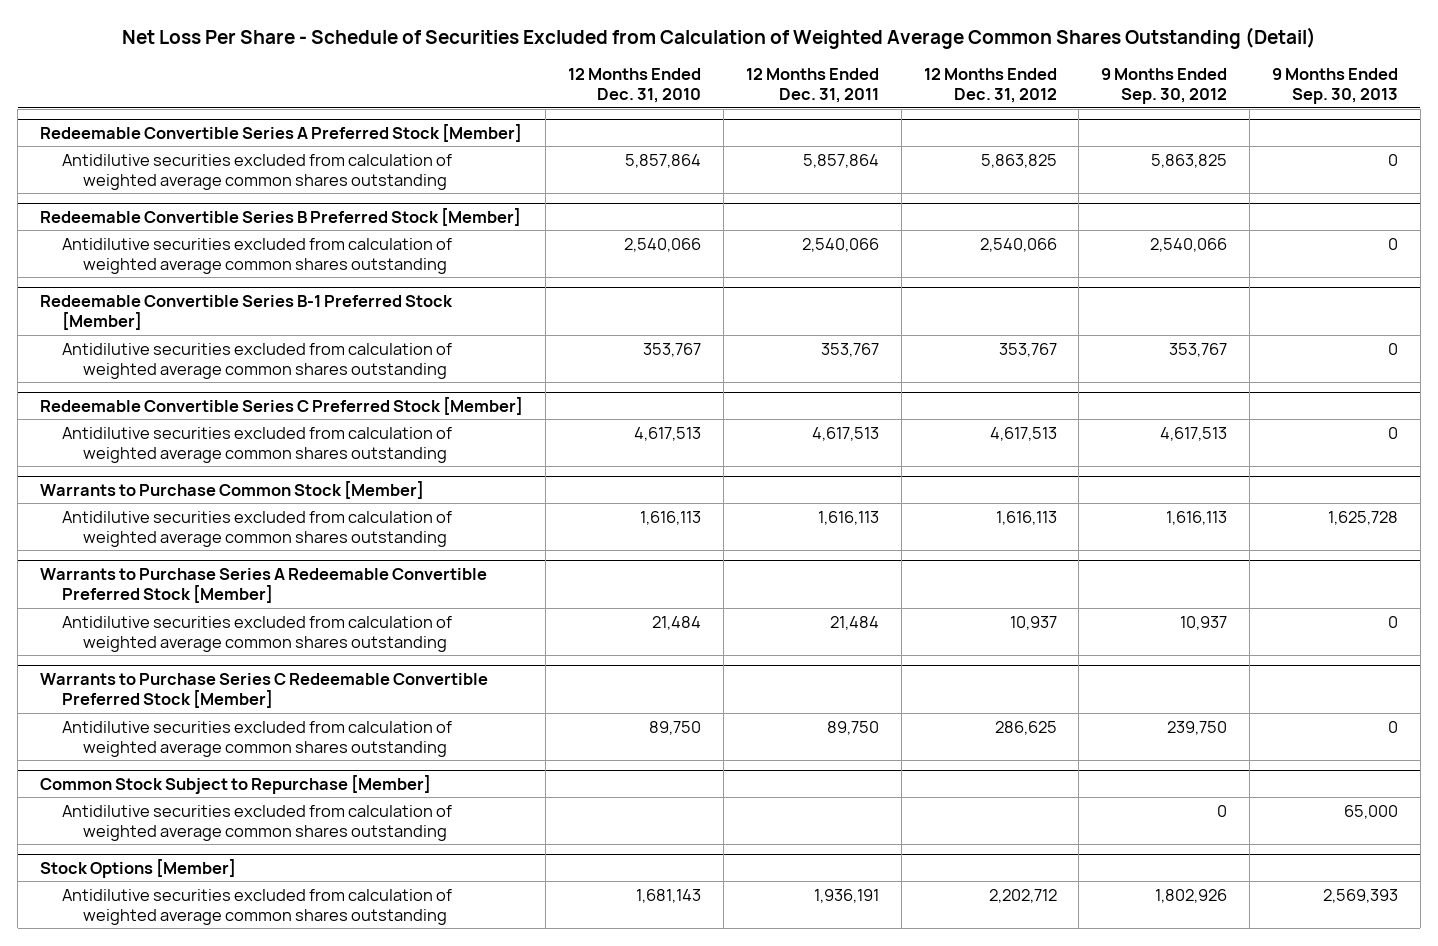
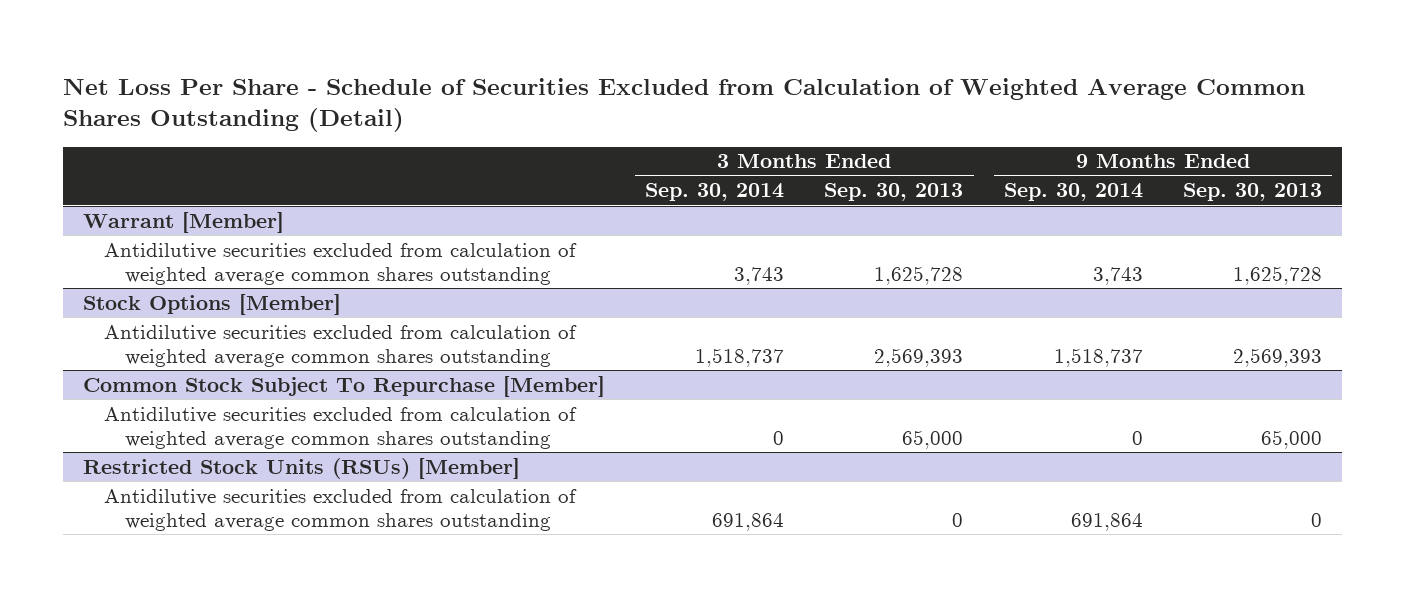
- | 12 Months Ended Dec. 31, 2010 | 12 Months Ended Dec. 31, 2011 | 12 Months Ended Dec. 31, 2012 | 9 Months Ended Sep. 30, 2012 | 9 Months Ended Sep. 30, 2013
+ | 3 Months Ended Sep. 30, 2014 | 3 Months Ended Sep. 30, 2013 | 9 Months Ended Sep. 30, 2014 | 9 Months Ended Sep. 30, 2013
- Redeemable Convertible Series A Preferred Stock [Member]
- Antidilutive securities excluded from calculation of weighted average common shares outstanding | 5,857,864 | 5,857,864 | 5,863,825 | 5,863,825 | 0
- Redeemable Convertible Series B Preferred Stock [Member]
- Antidilutive securities excluded from calculation of weighted average common shares outstanding | 2,540,066 | 2,540,066 | 2,540,066 | 2,540,066 | 0
- Redeemable Convertible Series B-1 Preferred Stock [Member]
- Antidilutive securities excluded from calculation of weighted average common shares outstanding | 353,767 | 353,767 | 353,767 | 353,767 | 0
- Redeemable Convertible Series C Preferred Stock [Member]
- Antidilutive securities excluded from calculation of weighted average common shares outstanding | 4,617,513 | 4,617,513 | 4,617,513 | 4,617,513 | 0
- Warrants to Purchase Common Stock [Member]
+ Warrant [Member]
- Warrants to Purchase Series A Redeemable Convertible Preferred Stock [Member]
- Antidilutive securities excluded from calculation of weighted average common shares outstanding | 21,484 | 21,484 | 10,937 | 10,937 | 0
- Warrants to Purchase Series C Redeemable Convertible Preferred Stock [Member]
- Antidilutive securities excluded from calculation of weighted average common shares outstanding | 89,750 | 89,750 | 286,625 | 239,750 | 0
- Common Stock Subject to Repurchase [Member]
- Antidilutive securities excluded from calculation of weighted average common shares outstanding | | | | 0 | 65,000
+ Common Stock Subject To Repurchase [Member]
+ Antidilutive securities excluded from calculation of weighted average common shares outstanding | 0 | 65,000 | 0 | 65,000
+ Restricted Stock Units (RSUs) [Member]
+ Antidilutive securities excluded from calculation of weighted average common shares outstanding | 691,864 | 0 | 691,864 | 0

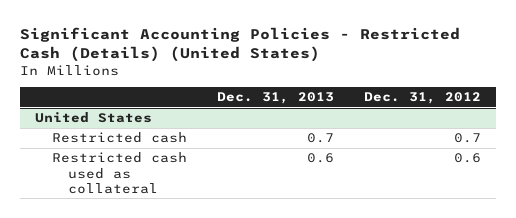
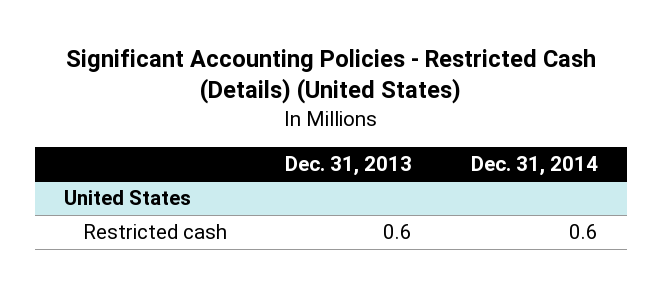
- | Dec. 31, 2013 | Dec. 31, 2012
+ | Dec. 31, 2013 | Dec. 31, 2014
@ United States
- Restricted cash | 0.7 | 0.7
- Restricted cash used as collateral | 0.6 | 0.6
+ Restricted cash | 0.6 | 0.6

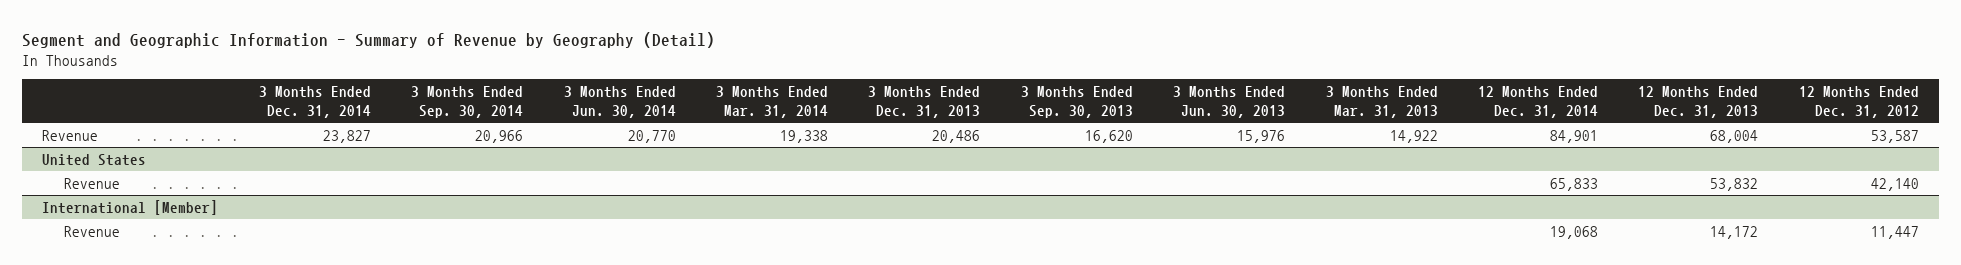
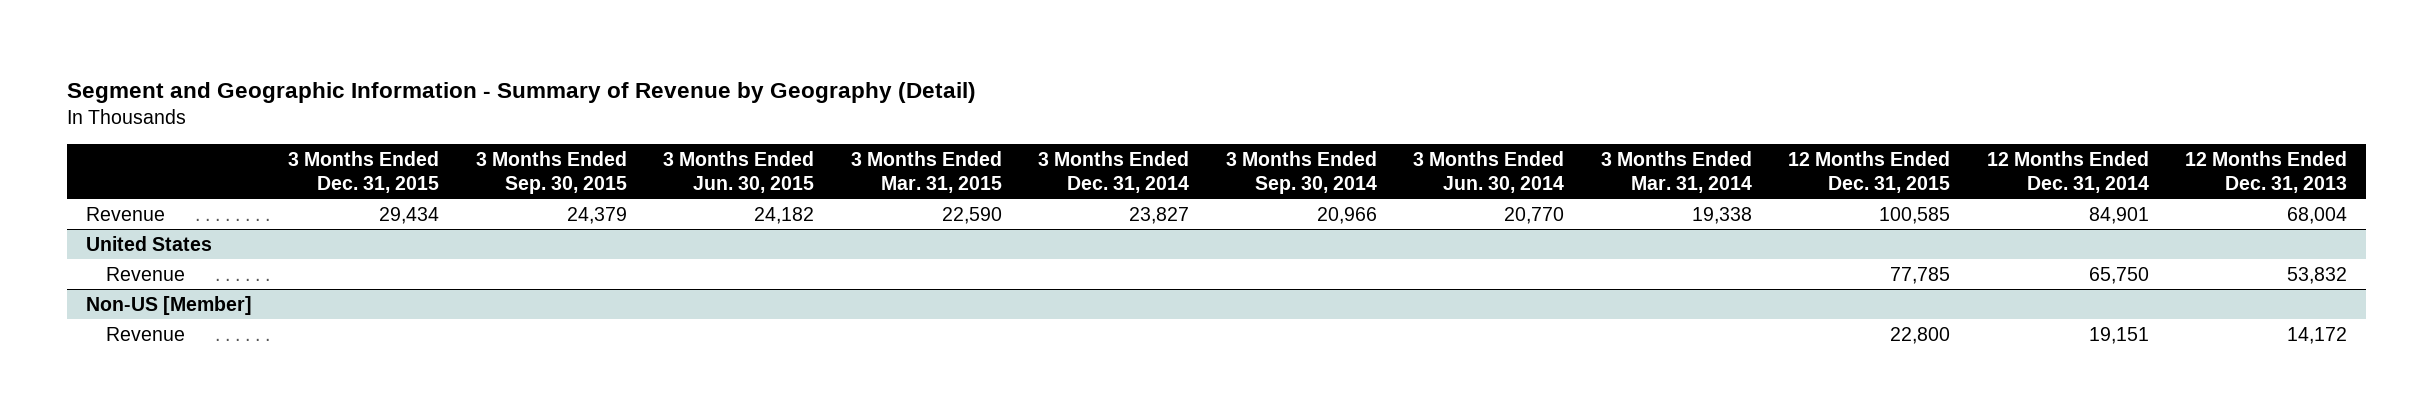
- | 3 Months Ended Dec. 31, 2014 | 3 Months Ended Sep. 30, 2014 | 3 Months Ended Jun. 30, 2014 | 3 Months Ended Mar. 31, 2014 | 3 Months Ended Dec. 31, 2013 | 3 Months Ended Sep. 30, 2013 | 3 Months Ended Jun. 30, 2013 | 3 Months Ended Mar. 31, 2013 | 12 Months Ended Dec. 31, 2014 | 12 Months Ended Dec. 31, 2013 | 12 Months Ended Dec. 31, 2012
+ | 3 Months Ended Dec. 31, 2015 | 3 Months Ended Sep. 30, 2015 | 3 Months Ended Jun. 30, 2015 | 3 Months Ended Mar. 31, 2015 | 3 Months Ended Dec. 31, 2014 | 3 Months Ended Sep. 30, 2014 | 3 Months Ended Jun. 30, 2014 | 3 Months Ended Mar. 31, 2014 | 12 Months Ended Dec. 31, 2015 | 12 Months Ended Dec. 31, 2014 | 12 Months Ended Dec. 31, 2013
@ United States
- Revenue | | | | | | | | | 65,833 | 53,832 | 42,140
- International [Member]
- Revenue | | | | | | | | | 19,068 | 14,172 | 11,447
@ United States
+ Revenue | | | | | | | | | 77,785 | 65,750 | 53,832
+ Non-US [Member]
+ Revenue | | | | | | | | | 22,800 | 19,151 | 14,172

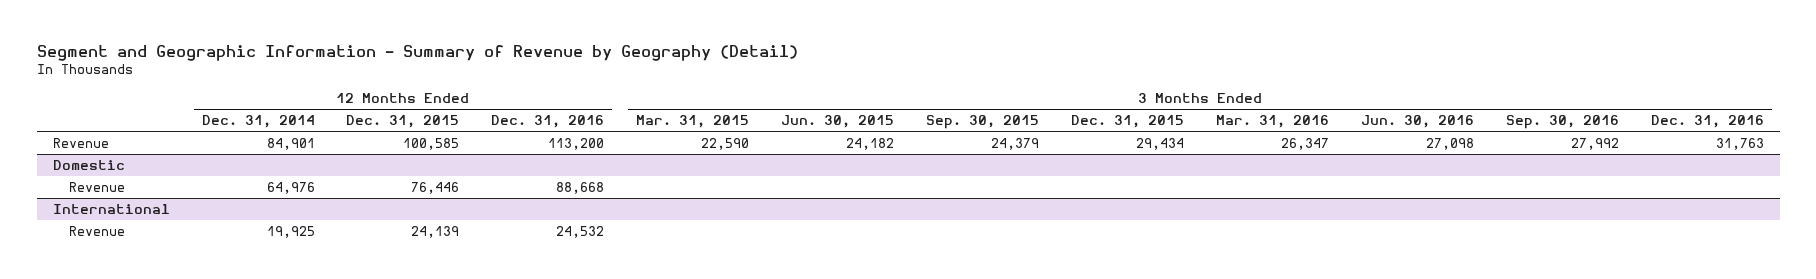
- | 3 Months Ended Dec. 31, 2015 | 3 Months Ended Sep. 30, 2015 | 3 Months Ended Jun. 30, 2015 | 3 Months Ended Mar. 31, 2015 | 3 Months Ended Dec. 31, 2014 | 3 Months Ended Sep. 30, 2014 | 3 Months Ended Jun. 30, 2014 | 3 Months Ended Mar. 31, 2014 | 12 Months Ended Dec. 31, 2015 | 12 Months Ended Dec. 31, 2014 | 12 Months Ended Dec. 31, 2013
+ | 12 Months Ended Dec. 31, 2014 | 12 Months Ended Dec. 31, 2015 | 12 Months Ended Dec. 31, 2016 | 3 Months Ended Mar. 31, 2015 | 3 Months Ended Jun. 30, 2015 | 3 Months Ended Sep. 30, 2015 | 3 Months Ended Dec. 31, 2015 | 3 Months Ended Mar. 31, 2016 | 3 Months Ended Jun. 30, 2016 | 3 Months Ended Sep. 30, 2016 | 3 Months Ended Dec. 31, 2016
- United States
- Revenue | | | | | | | | | 77,785 | 65,750 | 53,832
- Non-US [Member]
- Revenue | | | | | | | | | 22,800 | 19,151 | 14,172
+ Domestic
+ Revenue | 64,976 | 76,446 | 88,668 | | | | | | | |
+ International
+ Revenue | 19,925 | 24,139 | 24,532 | | | | | | | |

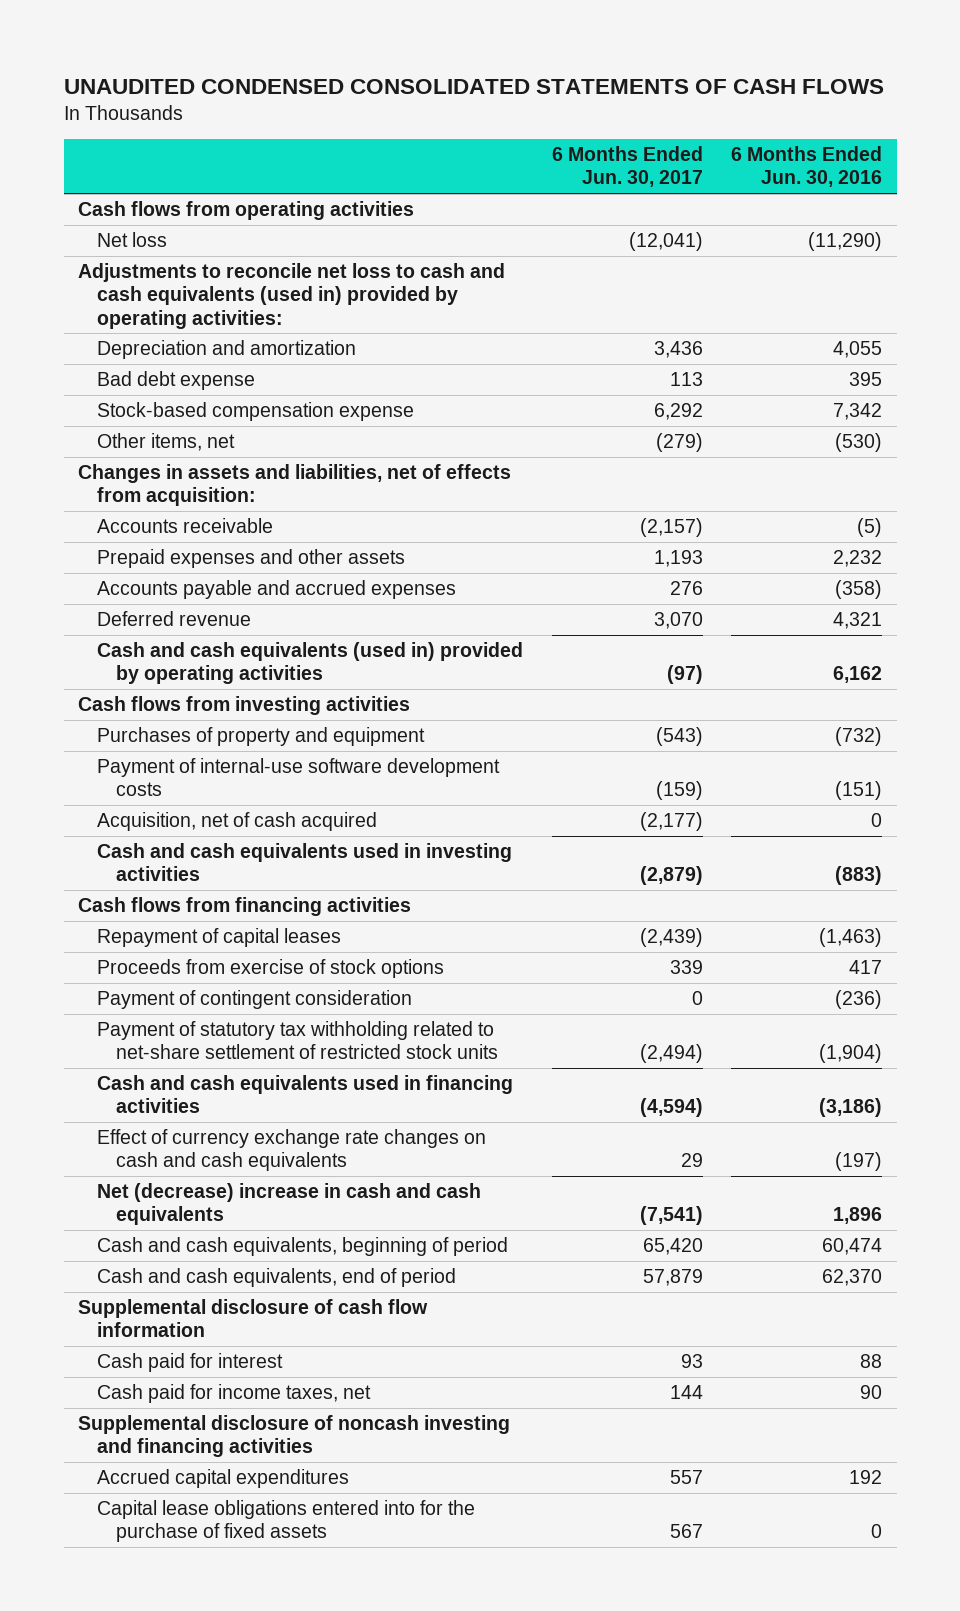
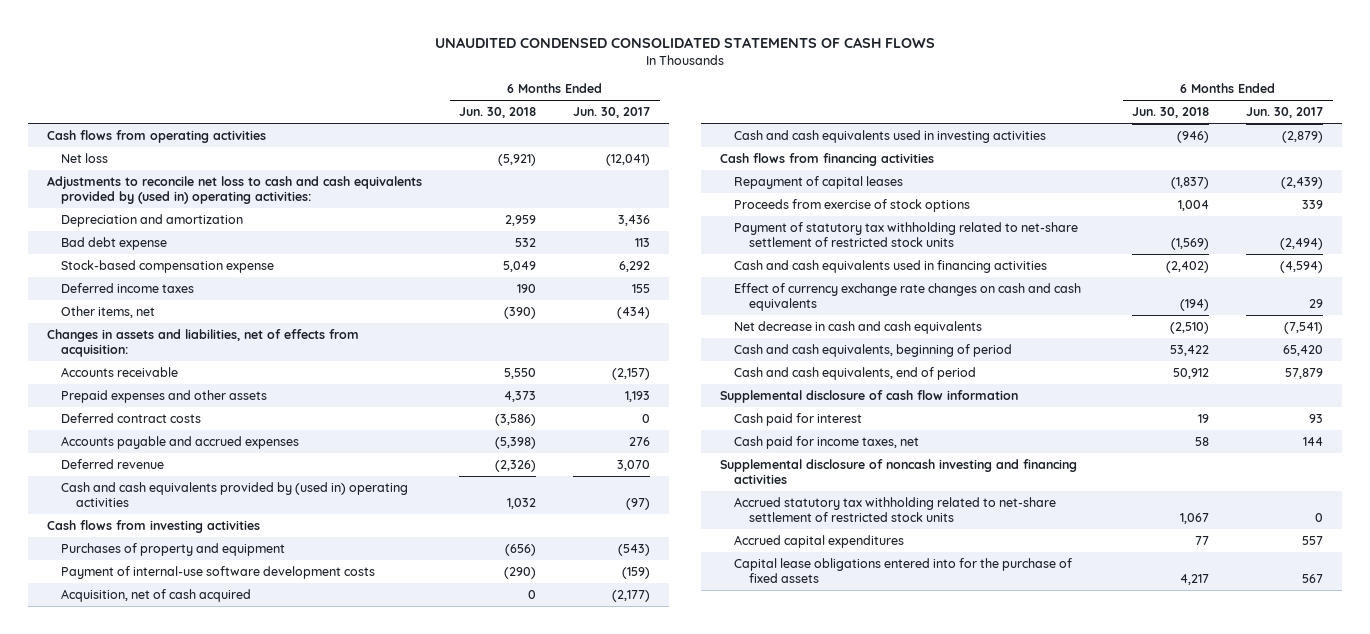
- | 6 Months Ended Jun. 30, 2017 | 6 Months Ended Jun. 30, 2016
+ | 6 Months Ended Jun. 30, 2018 | 6 Months Ended Jun. 30, 2017
- Adjustments to reconcile net loss to cash and cash equivalents (used in) provided by operating activities:
+ Adjustments to reconcile net loss to cash and cash equivalents provided by (used in) operating activities:
- Other items, net | (279) | (530)
+ Deferred income taxes | 190 | 155
+ Other items, net | (390) | (434)
+ Deferred contract costs | (3,586) | 0
- Cash and cash equivalents (used in) provided by operating activities | (97) | 6,162
+ Cash and cash equivalents provided by (used in) operating activities | 1,032 | (97)
- Payment of contingent consideration | 0 | (236)
- Net (decrease) increase in cash and cash equivalents | (7,541) | 1,896
+ Net decrease in cash and cash equivalents | (2,510) | (7,541)
+ Accrued statutory tax withholding related to net-share settlement of restricted stock units | 1,067 | 0

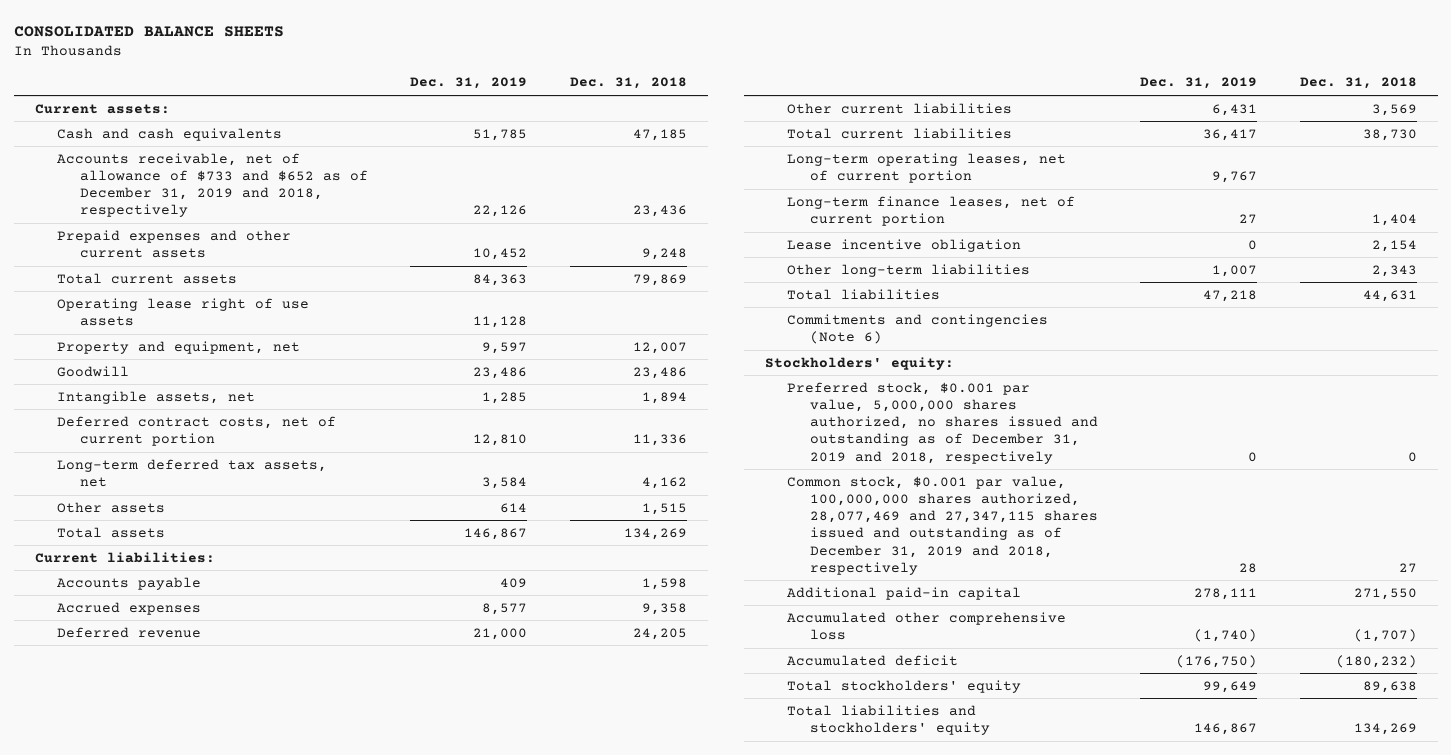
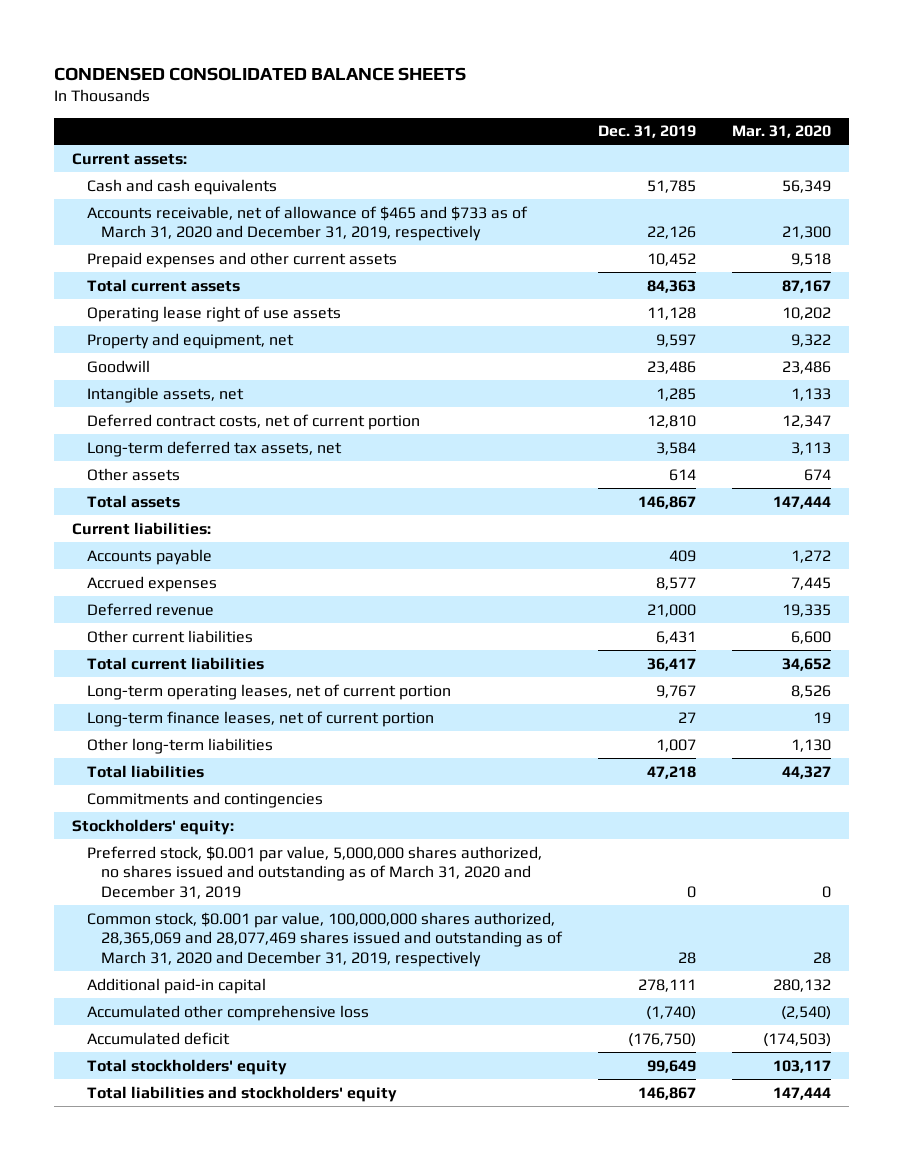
- CONSOLIDATED BALANCE SHEETS
+ CONDENSED CONSOLIDATED BALANCE SHEETS
- | Dec. 31, 2019 | Dec. 31, 2018
+ | Dec. 31, 2019 | Mar. 31, 2020
- Accounts receivable, net of allowance of $733 and $652 as of December 31, 2019 and 2018, respectively | 22,126 | 23,436
+ Accounts receivable, net of allowance of $465 and $733 as of March 31, 2020 and December 31, 2019, respectively | 22,126 | 21,300
- Lease incentive obligation | 0 | 2,154
- Commitments and contingencies (Note 6)
+ Commitments and contingencies
- Preferred stock, $0.001 par value, 5,000,000 shares authorized, no shares issued and outstanding as of December 31, 2019 and 2018, respectively | 0 | 0
- Common stock, $0.001 par value, 100,000,000 shares authorized, 28,077,469 and 27,347,115 shares issued and outstanding as of December 31, 2019 and 2018, respectively | 28 | 27
+ Preferred stock, $0.001 par value, 5,000,000 shares authorized, no shares issued and outstanding as of March 31, 2020 and December 31, 2019 | 0 | 0
+ Common stock, $0.001 par value, 100,000,000 shares authorized, 28,365,069 and 28,077,469 shares issued and outstanding as of March 31, 2020 and December 31, 2019, respectively | 28 | 28

